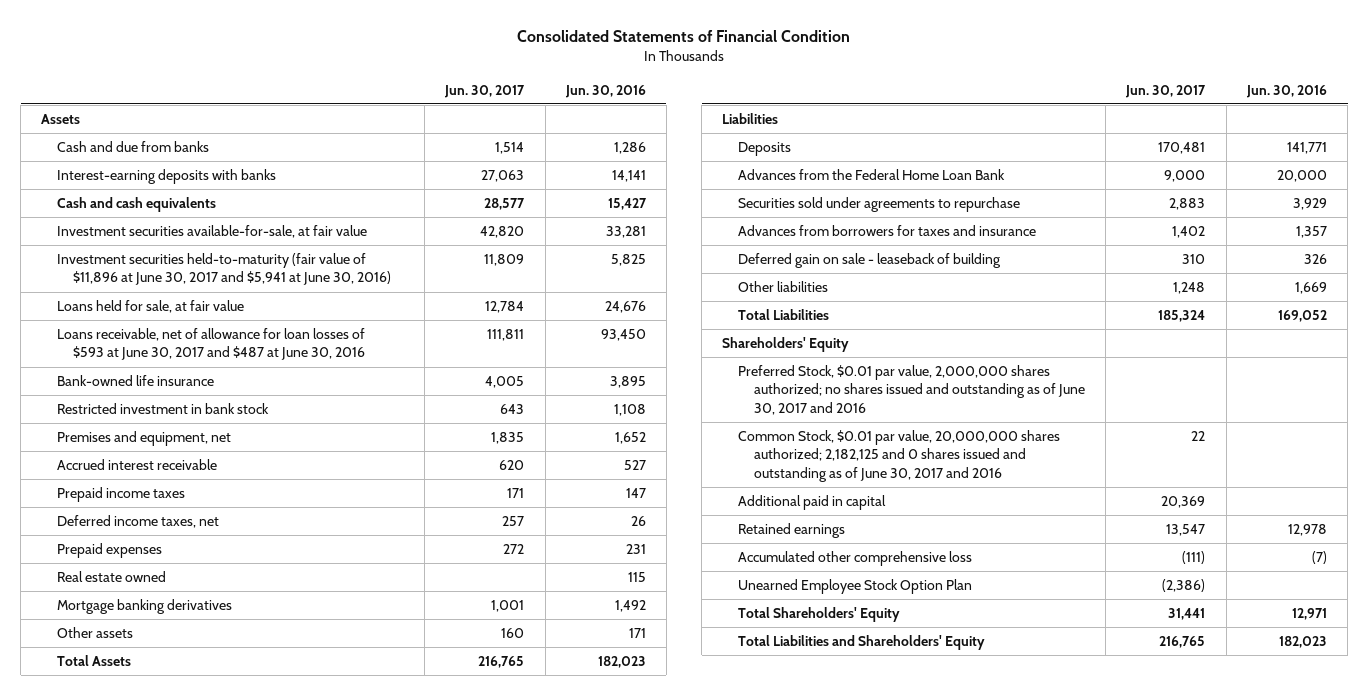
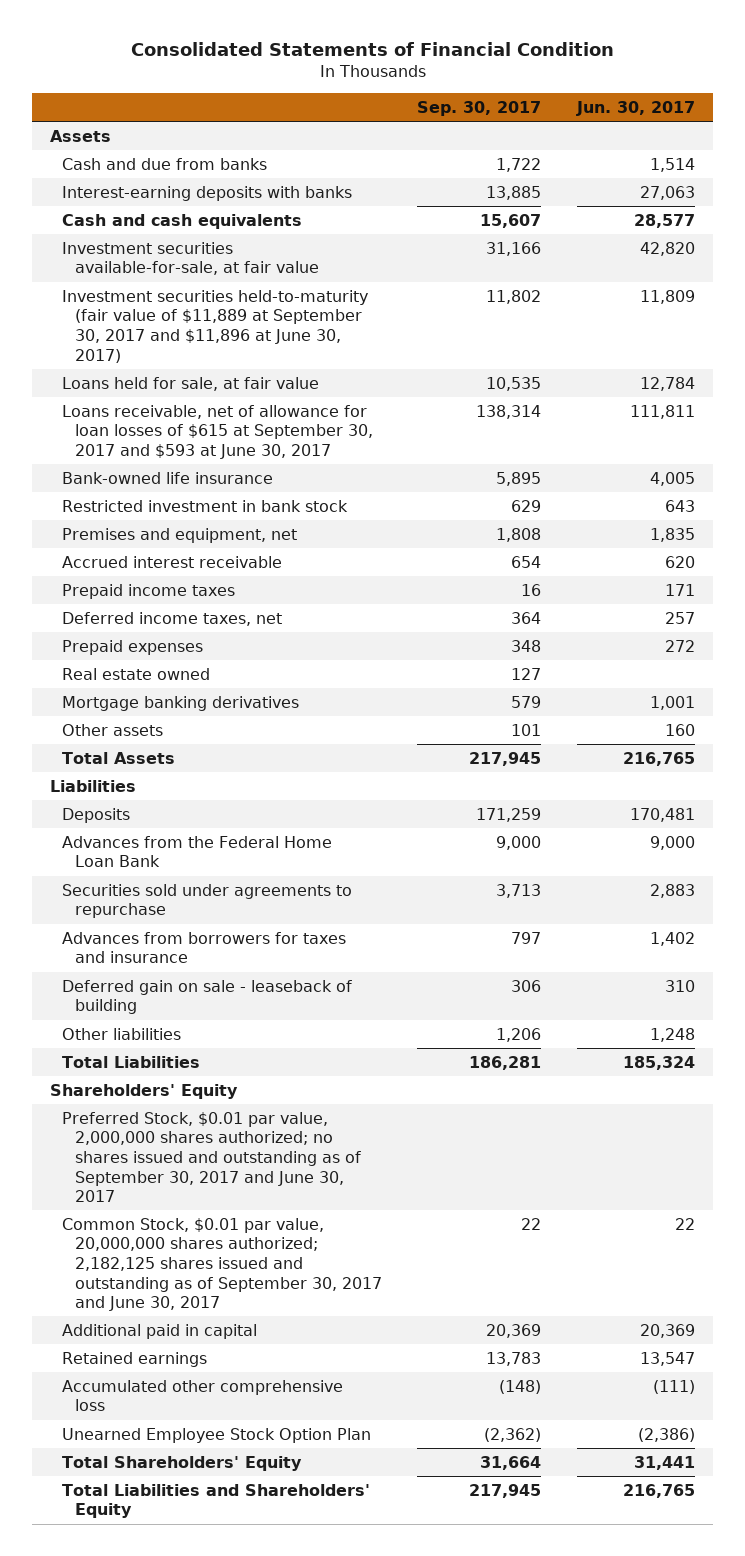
- | Jun. 30, 2017 | Jun. 30, 2016
+ | Sep. 30, 2017 | Jun. 30, 2017
- Investment securities held-to-maturity (fair value of $11,896 at June 30, 2017 and $5,941 at June 30, 2016) | 11,809 | 5,825
+ Investment securities held-to-maturity (fair value of $11,889 at September 30, 2017 and $11,896 at June 30, 2017) | 11,802 | 11,809
- Loans receivable, net of allowance for loan losses of $593 at June 30, 2017 and $487 at June 30, 2016 | 111,811 | 93,450
+ Loans receivable, net of allowance for loan losses of $615 at September 30, 2017 and $593 at June 30, 2017 | 138,314 | 111,811
- Preferred Stock, $0.01 par value, 2,000,000 shares authorized; no shares issued and outstanding as of June 30, 2017 and 2016
- Common Stock, $0.01 par value, 20,000,000 shares authorized; 2,182,125 and 0 shares issued and outstanding as of June 30, 2017 and 2016 | 22 |
+ Preferred Stock, $0.01 par value, 2,000,000 shares authorized; no shares issued and outstanding as of September 30, 2017 and June 30, 2017
+ Common Stock, $0.01 par value, 20,000,000 shares authorized; 2,182,125 shares issued and outstanding as of September 30, 2017 and June 30, 2017 | 22 | 22

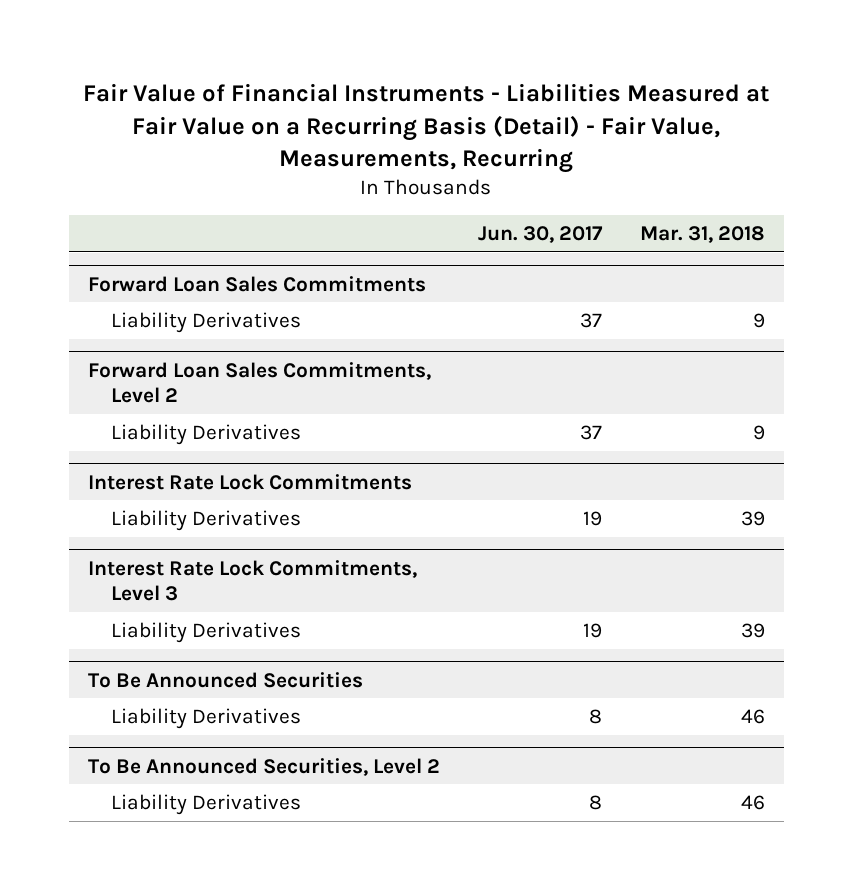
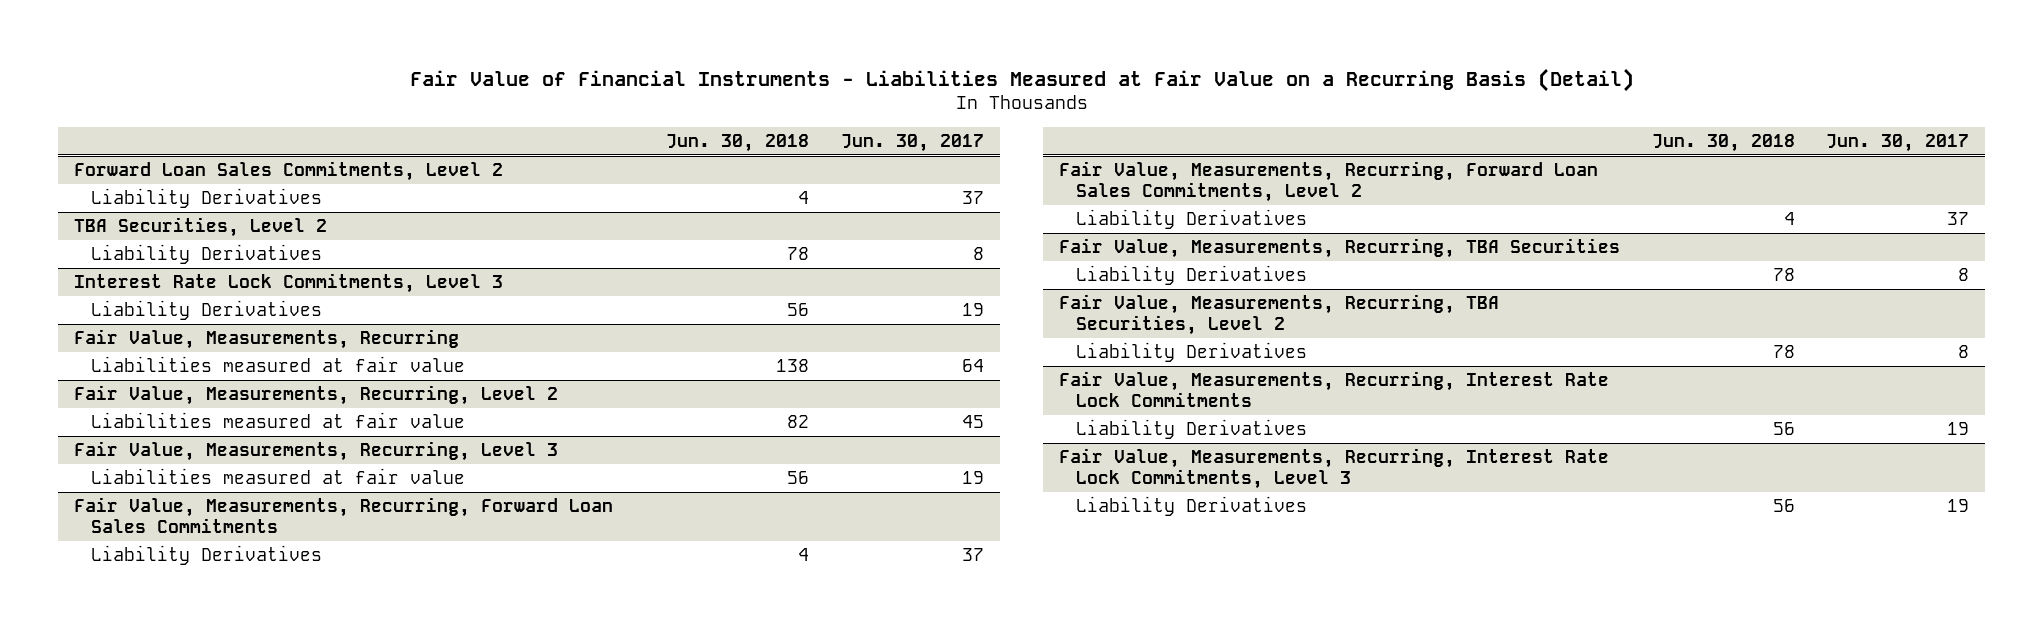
- Fair Value of Financial Instruments - Liabilities Measured at Fair Value on a Recurring Basis (Detail) - Fair Value, Measurements, Recurring
+ Fair Value of Financial Instruments - Liabilities Measured at Fair Value on a Recurring Basis (Detail)
- | Jun. 30, 2017 | Mar. 31, 2018
+ | Jun. 30, 2018 | Jun. 30, 2017
- Forward Loan Sales Commitments
- Liability Derivatives | 37 | 9
- Interest Rate Lock Commitments
- Liability Derivatives | 19 | 39
+ TBA Securities, Level 2
+ Liability Derivatives | 78 | 8
- To Be Announced Securities
+ Fair Value, Measurements, Recurring
+ Liabilities measured at fair value | 138 | 64
+ Fair Value, Measurements, Recurring, Level 2
+ Liabilities measured at fair value | 82 | 45
+ Fair Value, Measurements, Recurring, Level 3
+ Liabilities measured at fair value | 56 | 19
+ Fair Value, Measurements, Recurring, Forward Loan Sales Commitments
+ Liability Derivatives | 4 | 37
+ Fair Value, Measurements, Recurring, Forward Loan Sales Commitments, Level 2
+ Liability Derivatives | 4 | 37
+ Fair Value, Measurements, Recurring, TBA Securities
- To Be Announced Securities, Level 2
+ Fair Value, Measurements, Recurring, TBA Securities, Level 2
+ Fair Value, Measurements, Recurring, Interest Rate Lock Commitments
+ Liability Derivatives | 56 | 19
+ Fair Value, Measurements, Recurring, Interest Rate Lock Commitments, Level 3
+ Liability Derivatives | 56 | 19

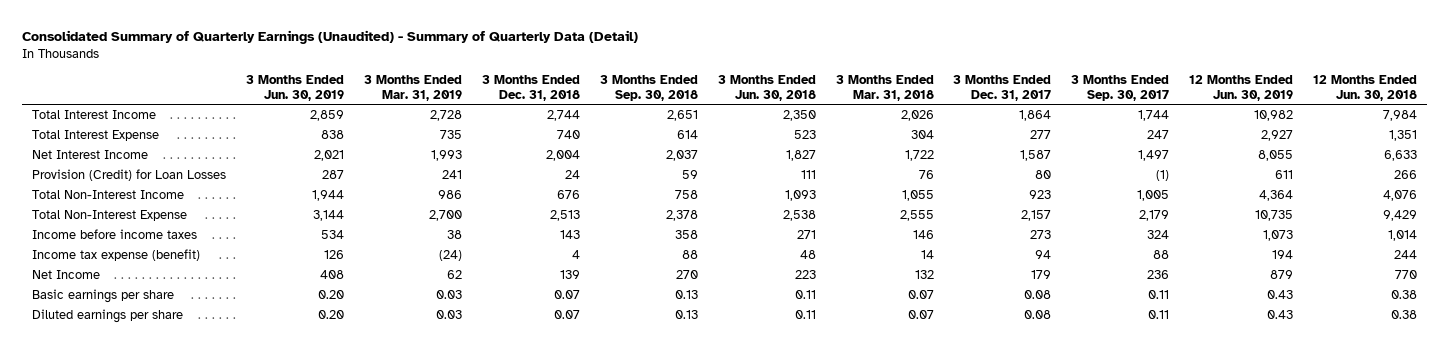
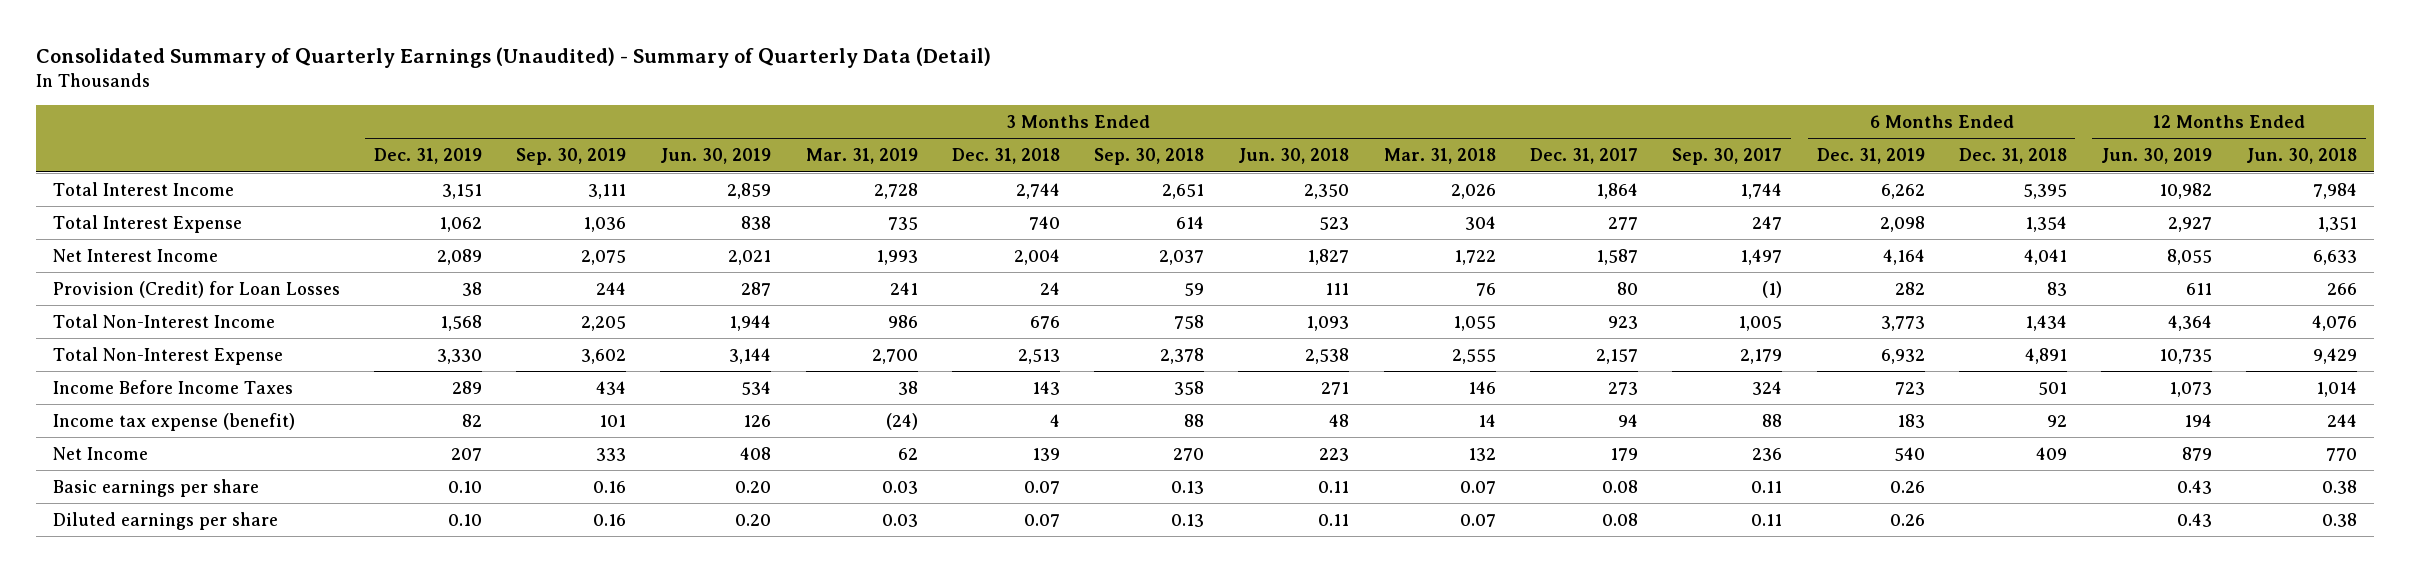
- | 3 Months Ended Jun. 30, 2019 | 3 Months Ended Mar. 31, 2019 | 3 Months Ended Dec. 31, 2018 | 3 Months Ended Sep. 30, 2018 | 3 Months Ended Jun. 30, 2018 | 3 Months Ended Mar. 31, 2018 | 3 Months Ended Dec. 31, 2017 | 3 Months Ended Sep. 30, 2017 | 12 Months Ended Jun. 30, 2019 | 12 Months Ended Jun. 30, 2018
+ | 3 Months Ended Dec. 31, 2019 | 3 Months Ended Sep. 30, 2019 | 3 Months Ended Jun. 30, 2019 | 3 Months Ended Mar. 31, 2019 | 3 Months Ended Dec. 31, 2018 | 3 Months Ended Sep. 30, 2018 | 3 Months Ended Jun. 30, 2018 | 3 Months Ended Mar. 31, 2018 | 3 Months Ended Dec. 31, 2017 | 3 Months Ended Sep. 30, 2017 | 6 Months Ended Dec. 31, 2019 | 6 Months Ended Dec. 31, 2018 | 12 Months Ended Jun. 30, 2019 | 12 Months Ended Jun. 30, 2018
- Income before income taxes | 534 | 38 | 143 | 358 | 271 | 146 | 273 | 324 | 1,073 | 1,014
+ Income Before Income Taxes | 289 | 434 | 534 | 38 | 143 | 358 | 271 | 146 | 273 | 324 | 723 | 501 | 1,073 | 1,014

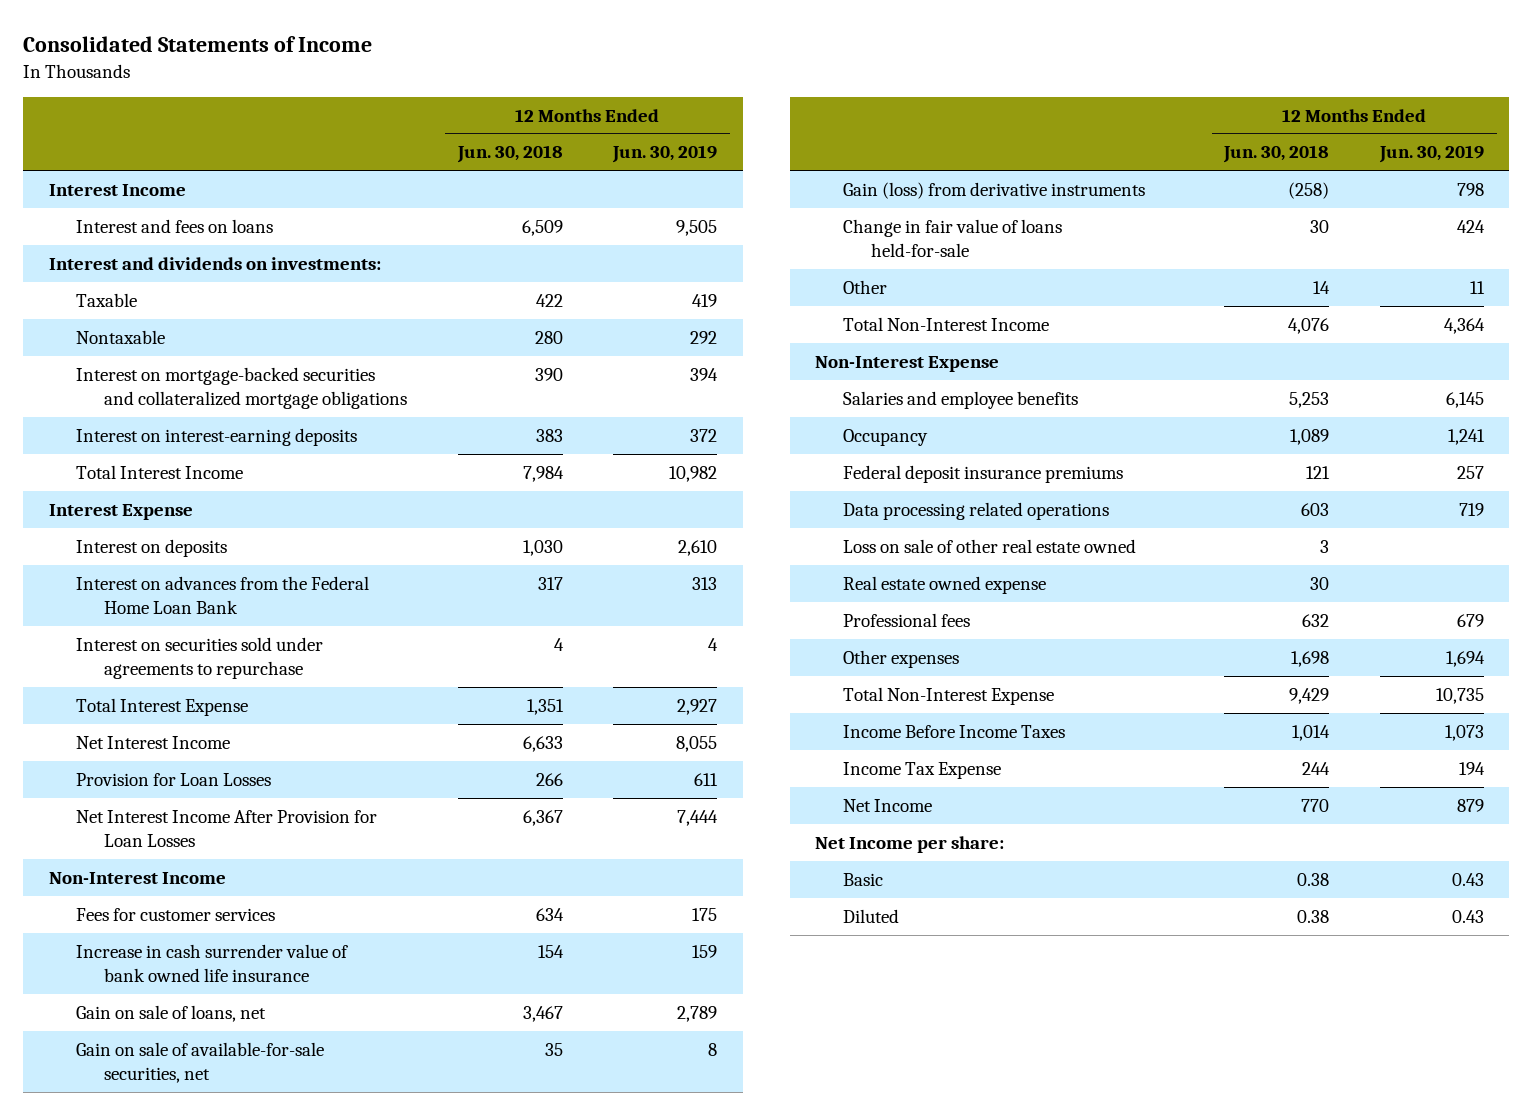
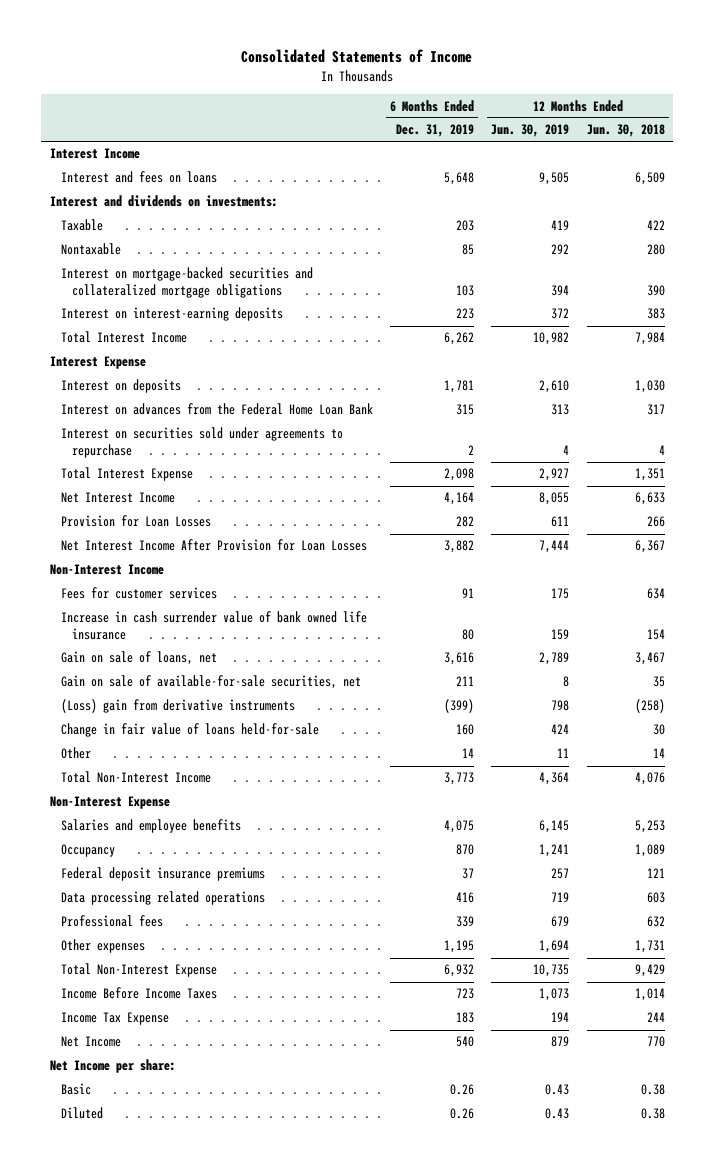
- | 12 Months Ended Jun. 30, 2018 | 12 Months Ended Jun. 30, 2019
+ | 6 Months Ended Dec. 31, 2019 | 12 Months Ended Jun. 30, 2019 | 12 Months Ended Jun. 30, 2018
- Gain (loss) from derivative instruments | (258) | 798
+ (Loss) gain from derivative instruments | (399) | 798 | (258)
- Loss on sale of other real estate owned | 3 |
- Real estate owned expense | 30 |
- Other expenses | 1,698 | 1,694
+ Other expenses | 1,195 | 1,694 | 1,731

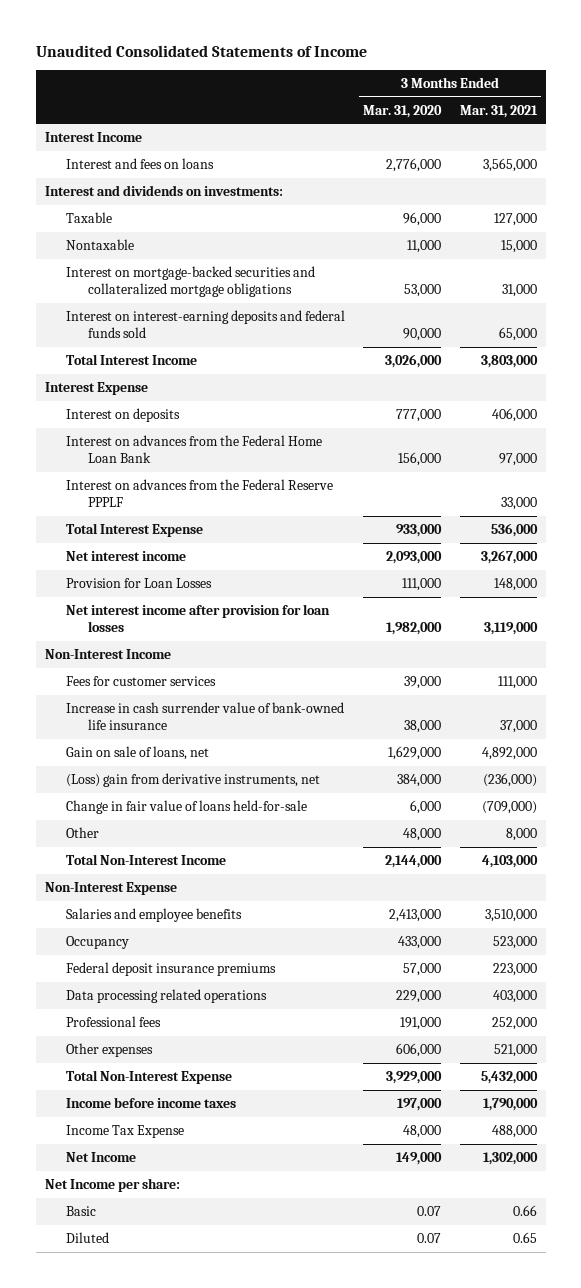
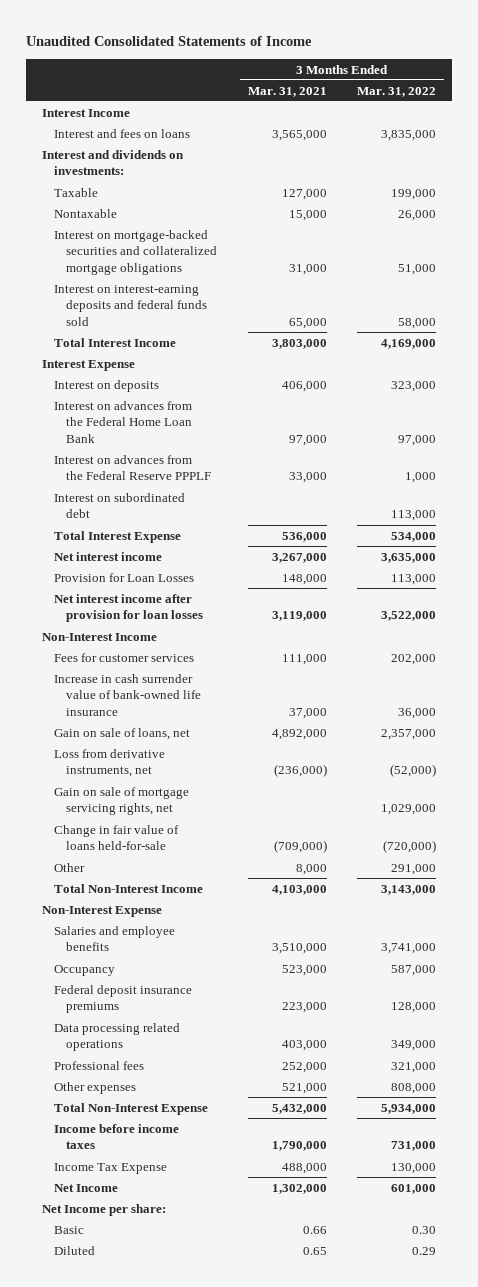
- | 3 Months Ended Mar. 31, 2020 | 3 Months Ended Mar. 31, 2021
+ | 3 Months Ended Mar. 31, 2021 | 3 Months Ended Mar. 31, 2022
+ Interest on subordinated debt | | 113,000
- (Loss) gain from derivative instruments, net | 384,000 | (236,000)
+ Loss from derivative instruments, net | (236,000) | (52,000)
+ Gain on sale of mortgage servicing rights, net | | 1,029,000

